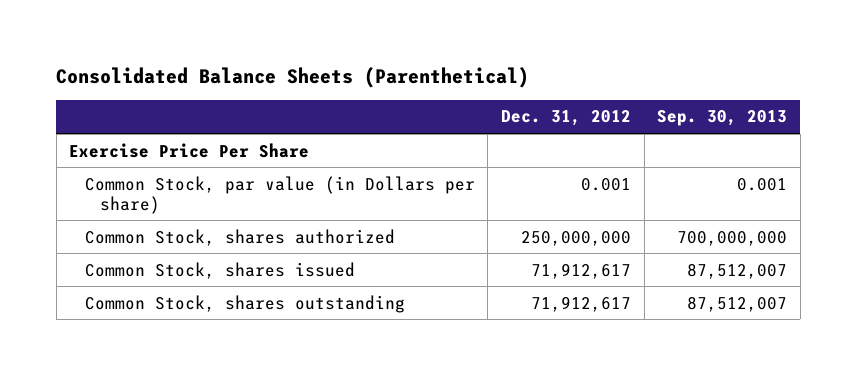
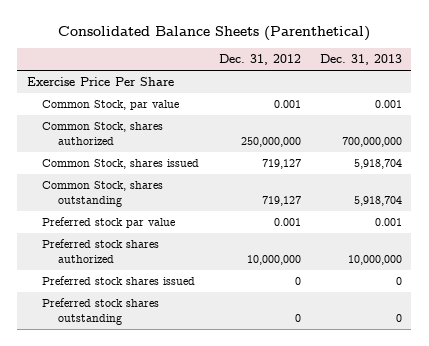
- | Dec. 31, 2012 | Sep. 30, 2013
+ | Dec. 31, 2012 | Dec. 31, 2013
- Common Stock, par value (in Dollars per share) | 0.001 | 0.001
+ Common Stock, par value | 0.001 | 0.001
- Common Stock, shares issued | 71,912,617 | 87,512,007
- Common Stock, shares outstanding | 71,912,617 | 87,512,007
+ Common Stock, shares issued | 719,127 | 5,918,704
+ Common Stock, shares outstanding | 719,127 | 5,918,704
+ Preferred stock par value | 0.001 | 0.001
+ Preferred stock shares authorized | 10,000,000 | 10,000,000
+ Preferred stock shares issued | 0 | 0
+ Preferred stock shares outstanding | 0 | 0

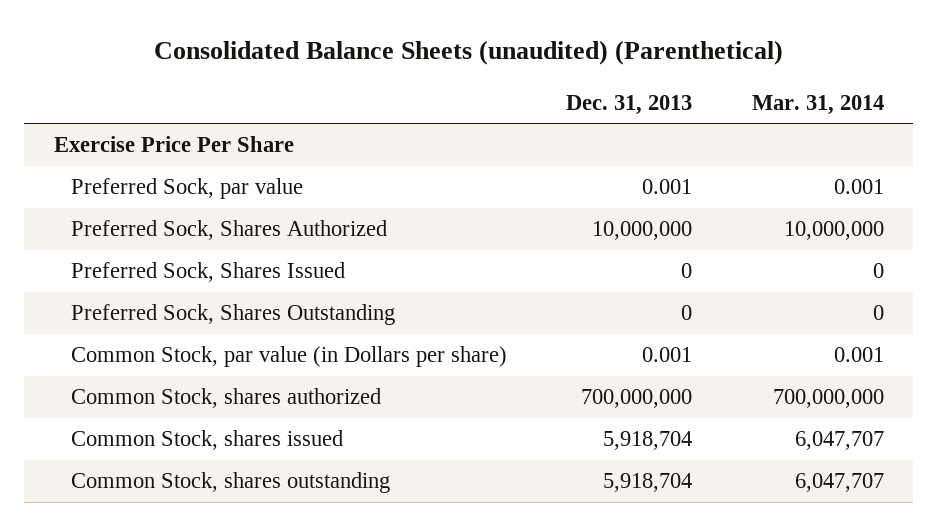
- Consolidated Balance Sheets (Parenthetical)
+ Consolidated Balance Sheets (unaudited) (Parenthetical)
- | Dec. 31, 2012 | Dec. 31, 2013
+ | Dec. 31, 2013 | Mar. 31, 2014
- Common Stock, par value | 0.001 | 0.001
+ Preferred Sock, par value | 0.001 | 0.001
+ Preferred Sock, Shares Authorized | 10,000,000 | 10,000,000
+ Preferred Sock, Shares Issued | 0 | 0
+ Preferred Sock, Shares Outstanding | 0 | 0
+ Common Stock, par value (in Dollars per share) | 0.001 | 0.001
- Preferred stock par value | 0.001 | 0.001
- Preferred stock shares authorized | 10,000,000 | 10,000,000
- Preferred stock shares issued | 0 | 0
- Preferred stock shares outstanding | 0 | 0

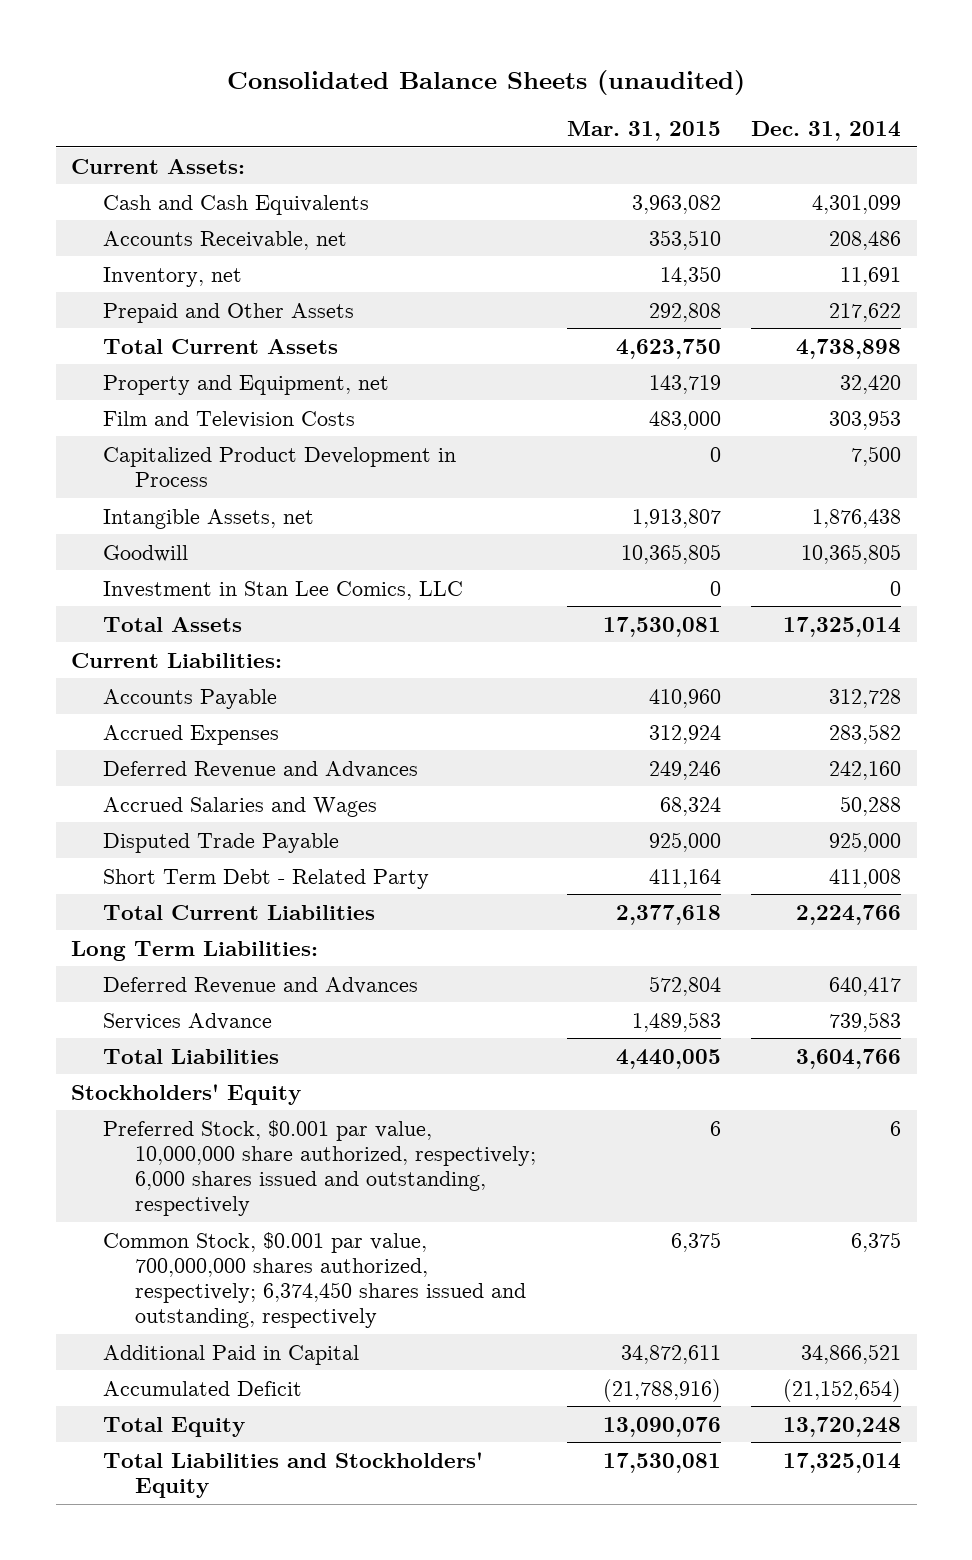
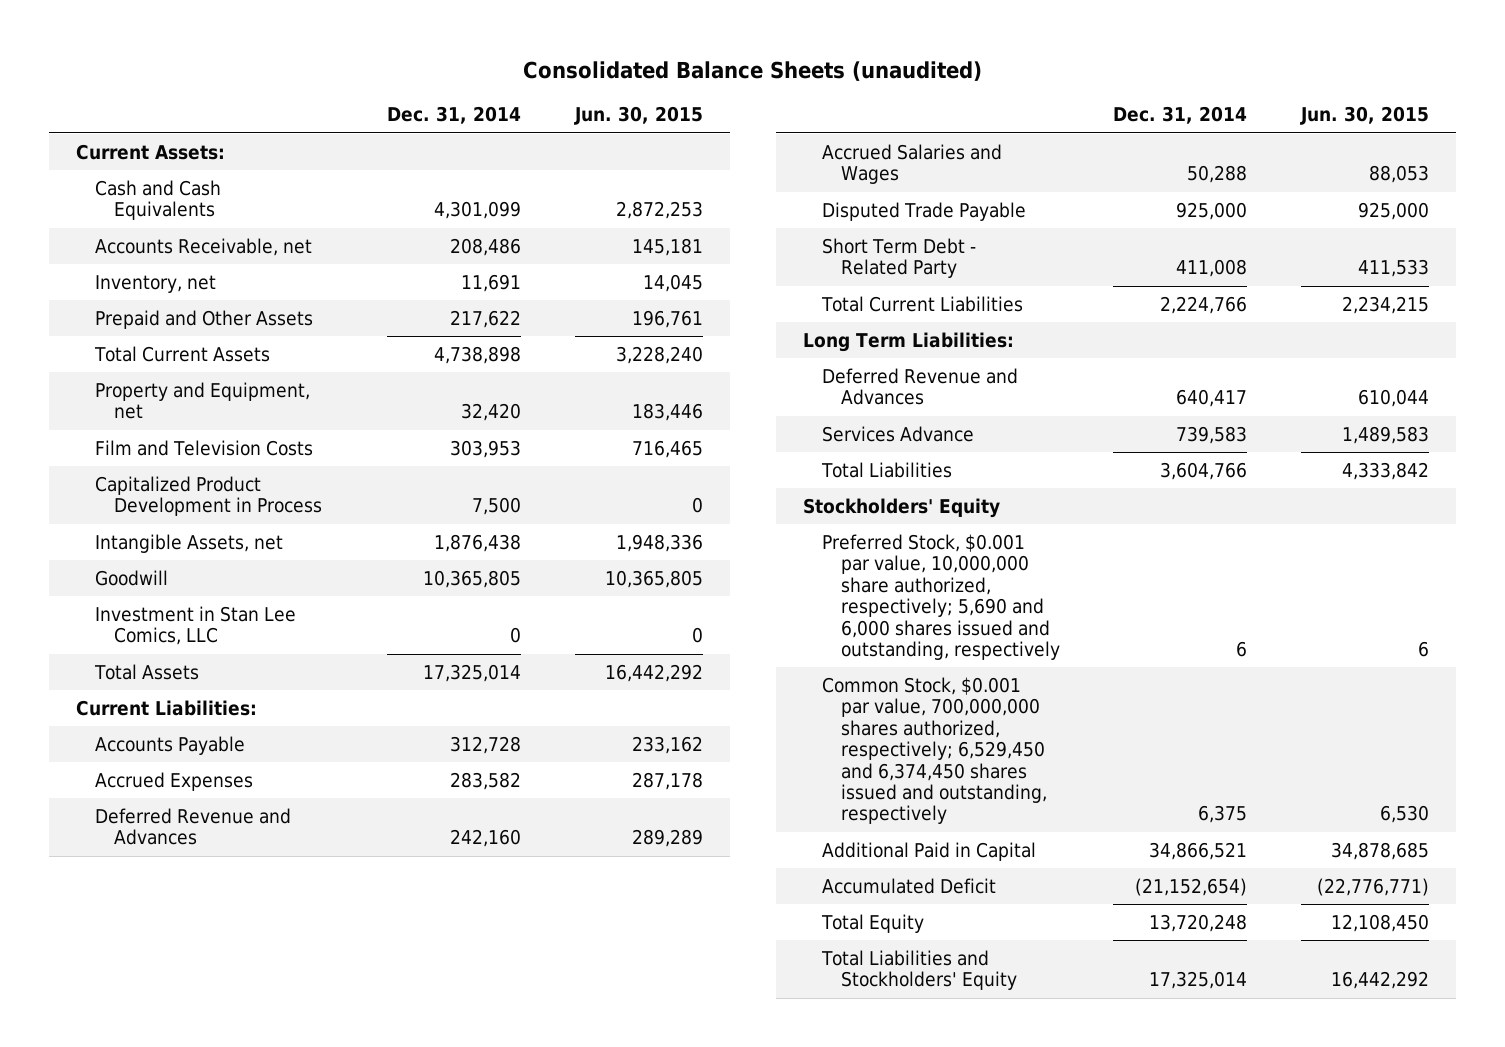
- | Mar. 31, 2015 | Dec. 31, 2014
+ | Dec. 31, 2014 | Jun. 30, 2015
- Preferred Stock, $0.001 par value, 10,000,000 share authorized, respectively; 6,000 shares issued and outstanding, respectively | 6 | 6
- Common Stock, $0.001 par value, 700,000,000 shares authorized, respectively; 6,374,450 shares issued and outstanding, respectively | 6,375 | 6,375
+ Preferred Stock, $0.001 par value, 10,000,000 share authorized, respectively; 5,690 and 6,000 shares issued and outstanding, respectively | 6 | 6
+ Common Stock, $0.001 par value, 700,000,000 shares authorized, respectively; 6,529,450 and 6,374,450 shares issued and outstanding, respectively | 6,375 | 6,530

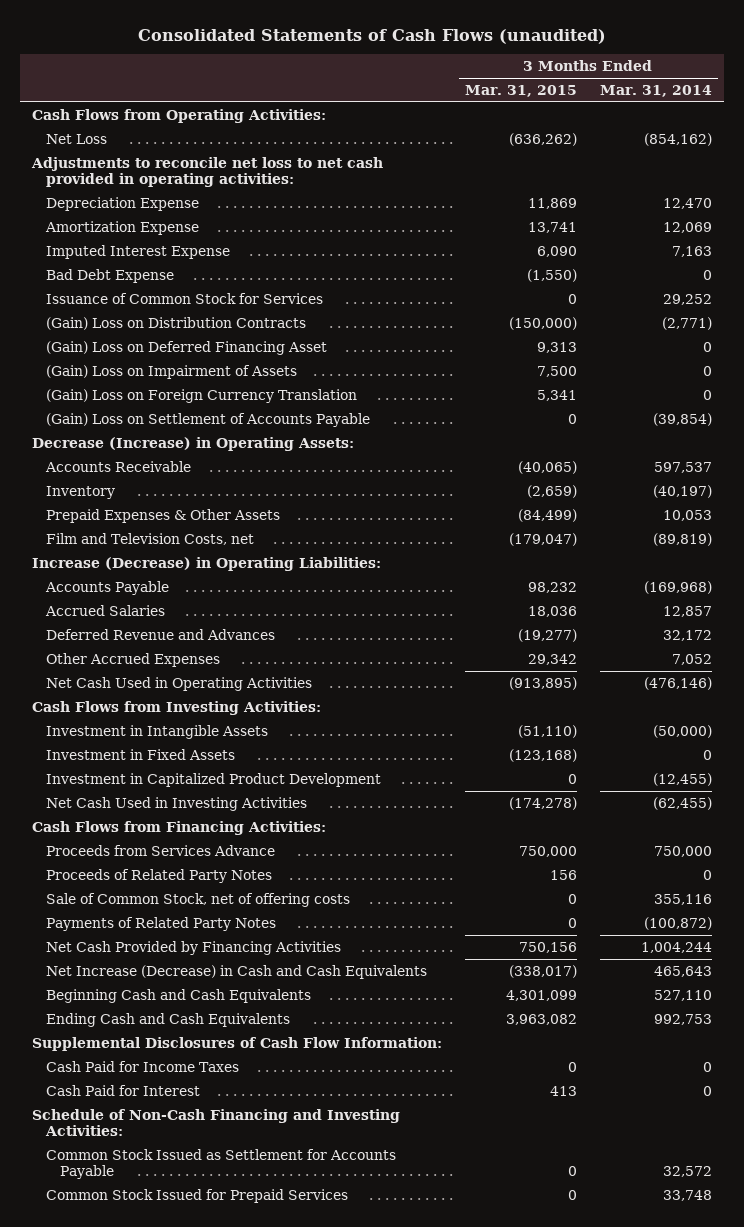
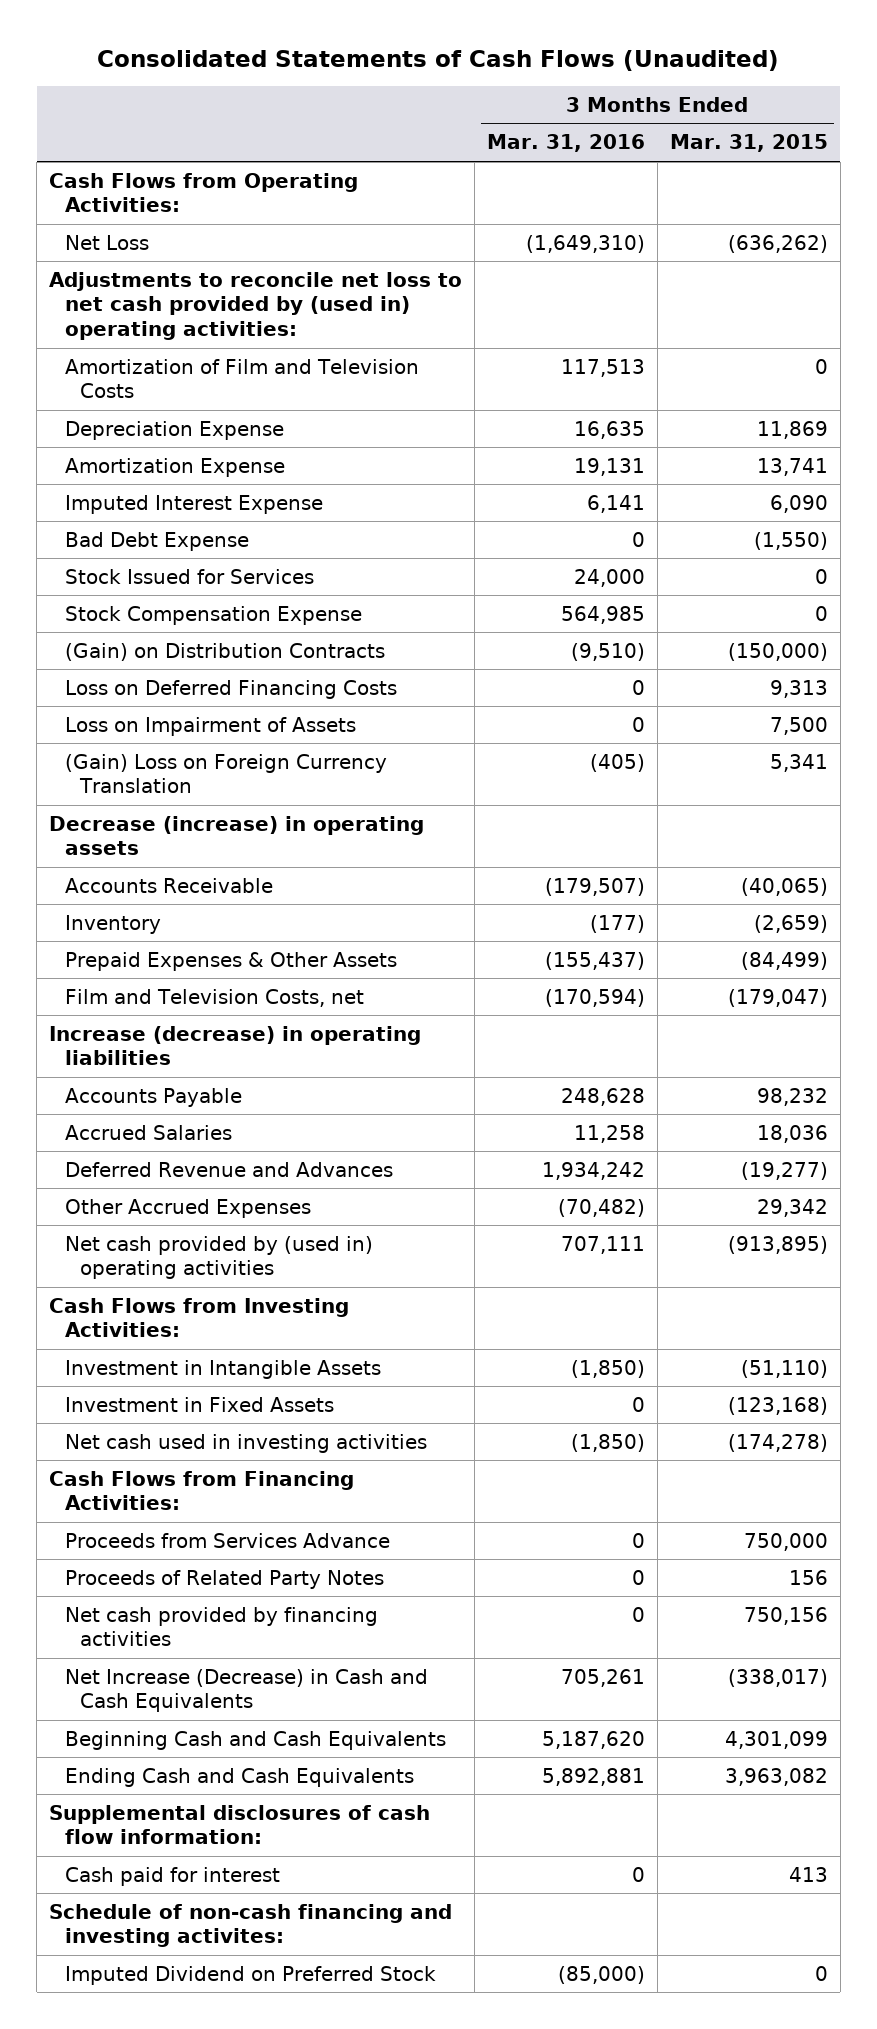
- Consolidated Statements of Cash Flows (unaudited)
+ Consolidated Statements of Cash Flows (Unaudited)
- | 3 Months Ended Mar. 31, 2015 | 3 Months Ended Mar. 31, 2014
+ | 3 Months Ended Mar. 31, 2016 | 3 Months Ended Mar. 31, 2015
- Adjustments to reconcile net loss to net cash provided in operating activities:
+ Adjustments to reconcile net loss to net cash provided by (used in) operating activities:
+ Amortization of Film and Television Costs | 117,513 | 0
- Issuance of Common Stock for Services | 0 | 29,252
- (Gain) Loss on Distribution Contracts | (150,000) | (2,771)
- (Gain) Loss on Deferred Financing Asset | 9,313 | 0
- (Gain) Loss on Impairment of Assets | 7,500 | 0
+ Stock Issued for Services | 24,000 | 0
+ Stock Compensation Expense | 564,985 | 0
+ (Gain) on Distribution Contracts | (9,510) | (150,000)
+ Loss on Deferred Financing Costs | 0 | 9,313
+ Loss on Impairment of Assets | 0 | 7,500
- (Gain) Loss on Settlement of Accounts Payable | 0 | (39,854)
- Decrease (Increase) in Operating Assets:
+ Decrease (increase) in operating assets
- Increase (Decrease) in Operating Liabilities:
+ Increase (decrease) in operating liabilities
- Net Cash Used in Operating Activities | (913,895) | (476,146)
+ Net cash provided by (used in) operating activities | 707,111 | (913,895)
- Investment in Capitalized Product Development | 0 | (12,455)
- Net Cash Used in Investing Activities | (174,278) | (62,455)
+ Net cash used in investing activities | (1,850) | (174,278)
- Sale of Common Stock, net of offering costs | 0 | 355,116
- Payments of Related Party Notes | 0 | (100,872)
- Net Cash Provided by Financing Activities | 750,156 | 1,004,244
+ Net cash provided by financing activities | 0 | 750,156
- Supplemental Disclosures of Cash Flow Information:
- Cash Paid for Income Taxes | 0 | 0
- Cash Paid for Interest | 413 | 0
- Schedule of Non-Cash Financing and Investing Activities:
- Common Stock Issued as Settlement for Accounts Payable | 0 | 32,572
- Common Stock Issued for Prepaid Services | 0 | 33,748
+ Supplemental disclosures of cash flow information:
+ Cash paid for interest | 0 | 413
+ Schedule of non-cash financing and investing activites:
+ Imputed Dividend on Preferred Stock | (85,000) | 0

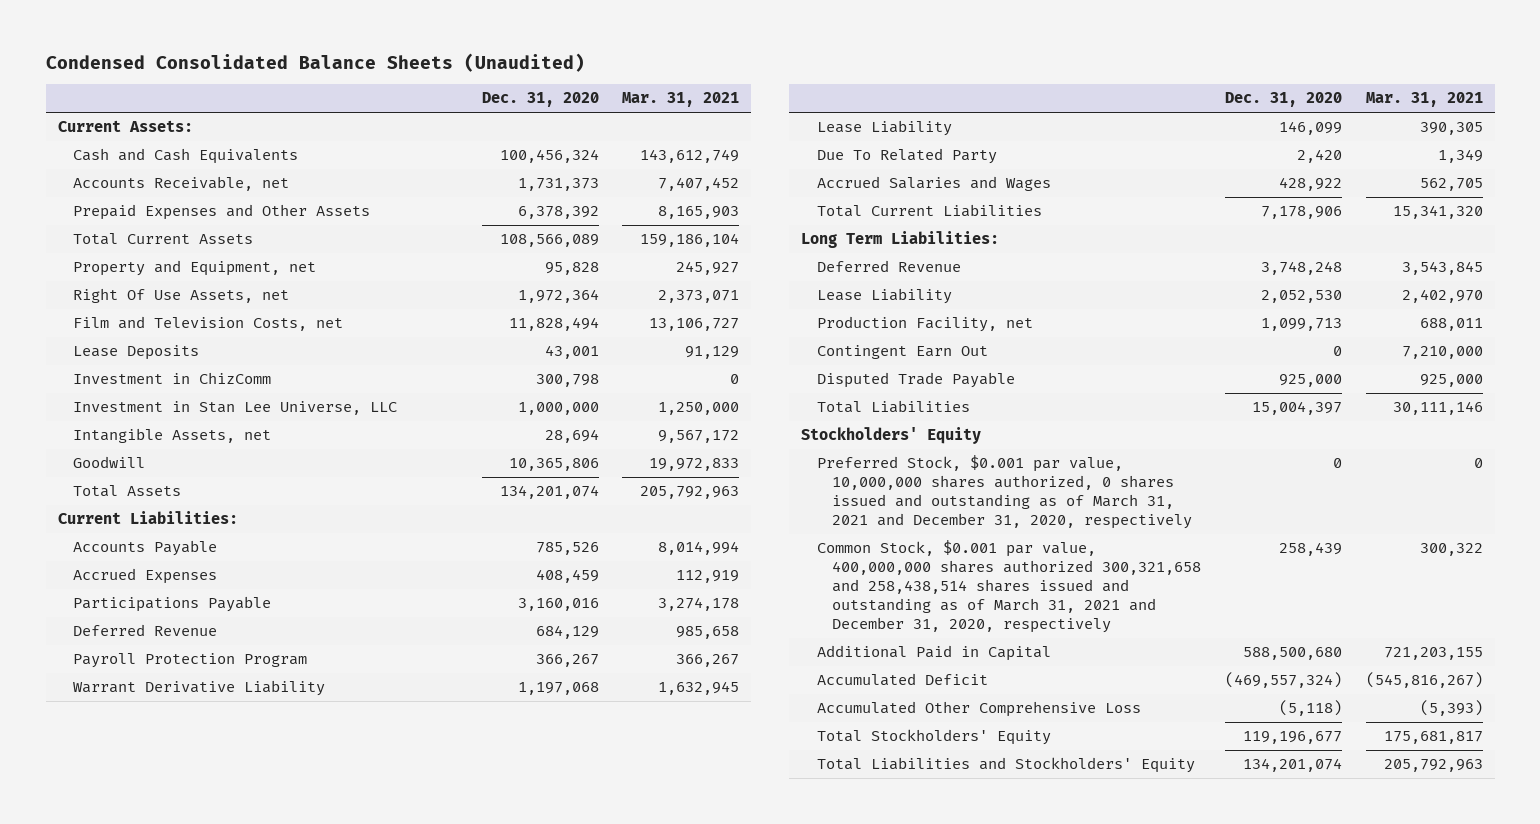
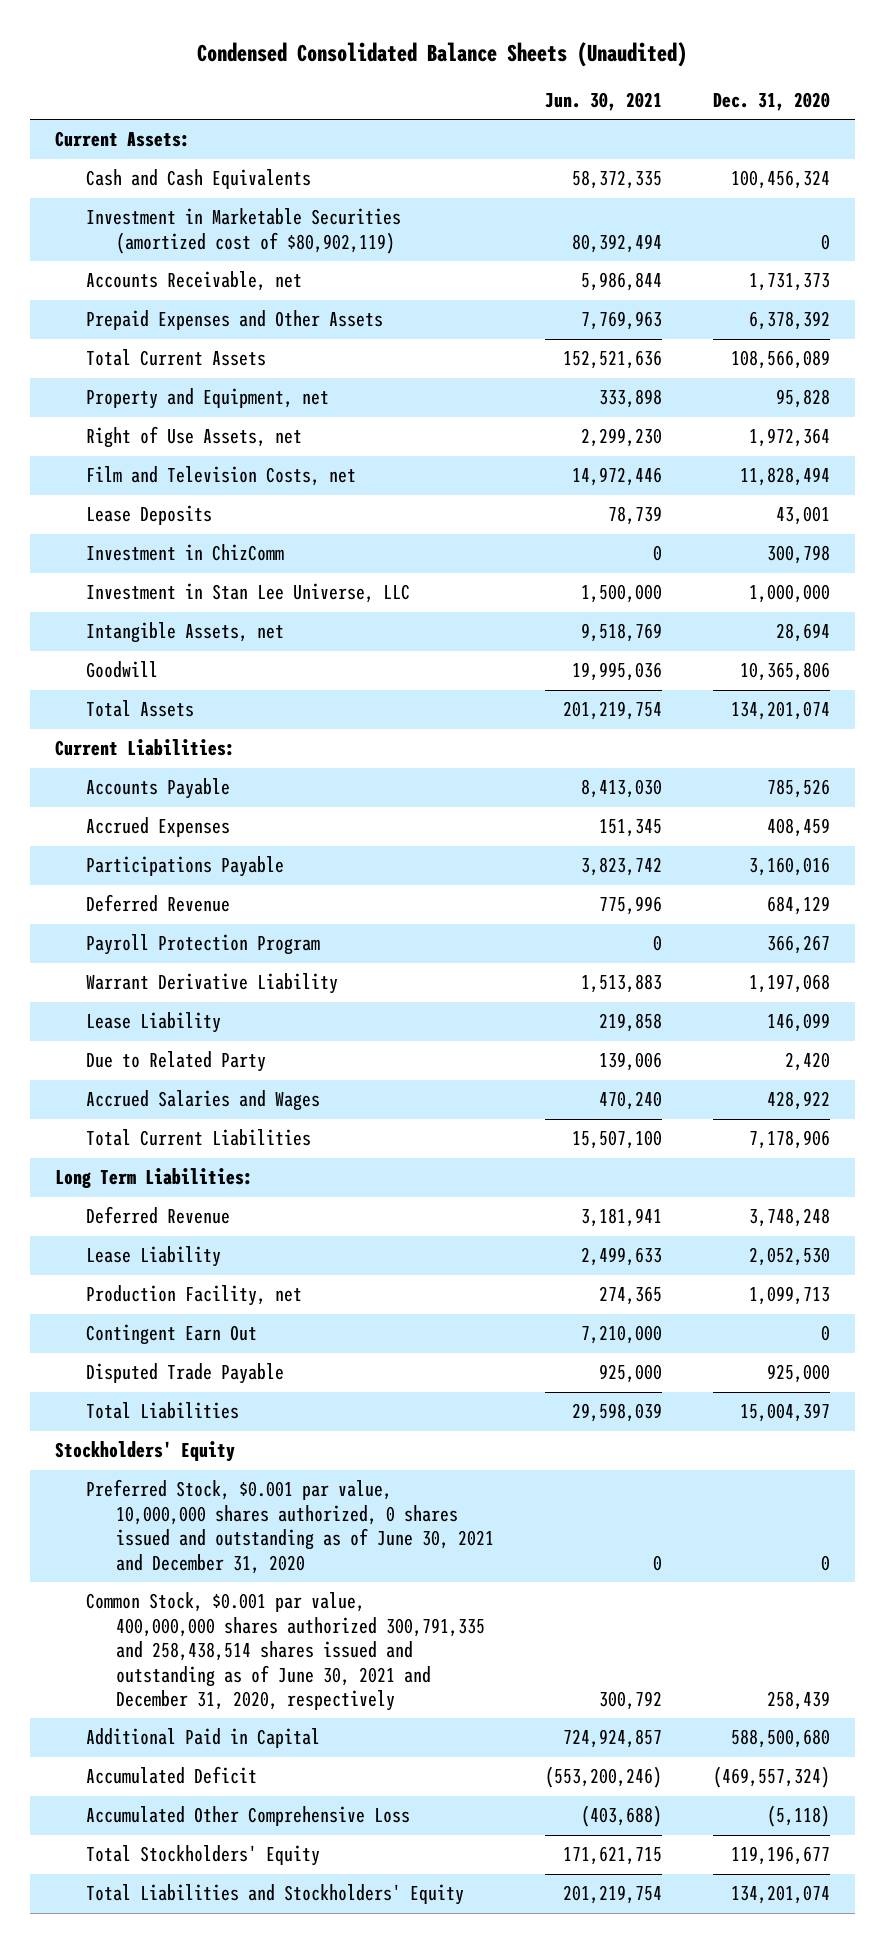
- | Dec. 31, 2020 | Mar. 31, 2021
+ | Jun. 30, 2021 | Dec. 31, 2020
+ Investment in Marketable Securities (amortized cost of $80,902,119) | 80,392,494 | 0
- Right Of Use Assets, net | 1,972,364 | 2,373,071
+ Right of Use Assets, net | 2,299,230 | 1,972,364
- Due To Related Party | 2,420 | 1,349
+ Due to Related Party | 139,006 | 2,420
- Preferred Stock, $0.001 par value, 10,000,000 shares authorized, 0 shares issued and outstanding as of March 31, 2021 and December 31, 2020, respectively | 0 | 0
- Common Stock, $0.001 par value, 400,000,000 shares authorized 300,321,658 and 258,438,514 shares issued and outstanding as of March 31, 2021 and December 31, 2020, respectively | 258,439 | 300,322
+ Preferred Stock, $0.001 par value, 10,000,000 shares authorized, 0 shares issued and outstanding as of June 30, 2021 and December 31, 2020 | 0 | 0
+ Common Stock, $0.001 par value, 400,000,000 shares authorized 300,791,335 and 258,438,514 shares issued and outstanding as of June 30, 2021 and December 31, 2020, respectively | 300,792 | 258,439

